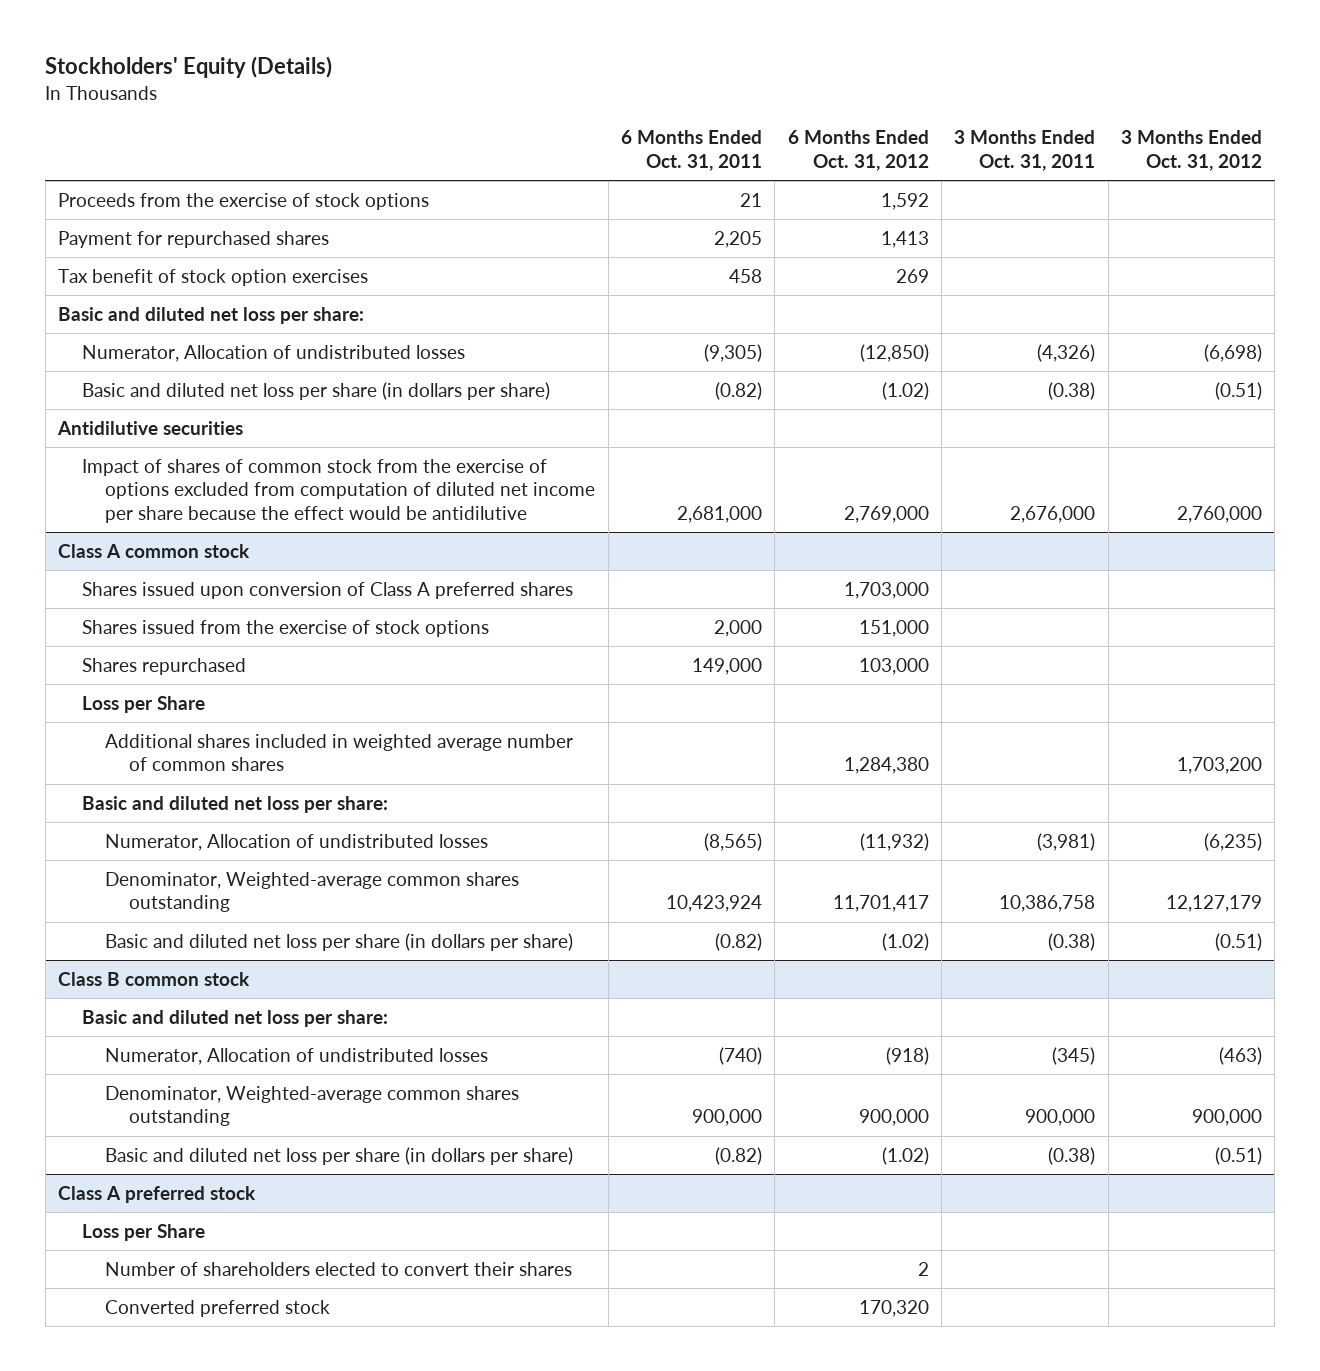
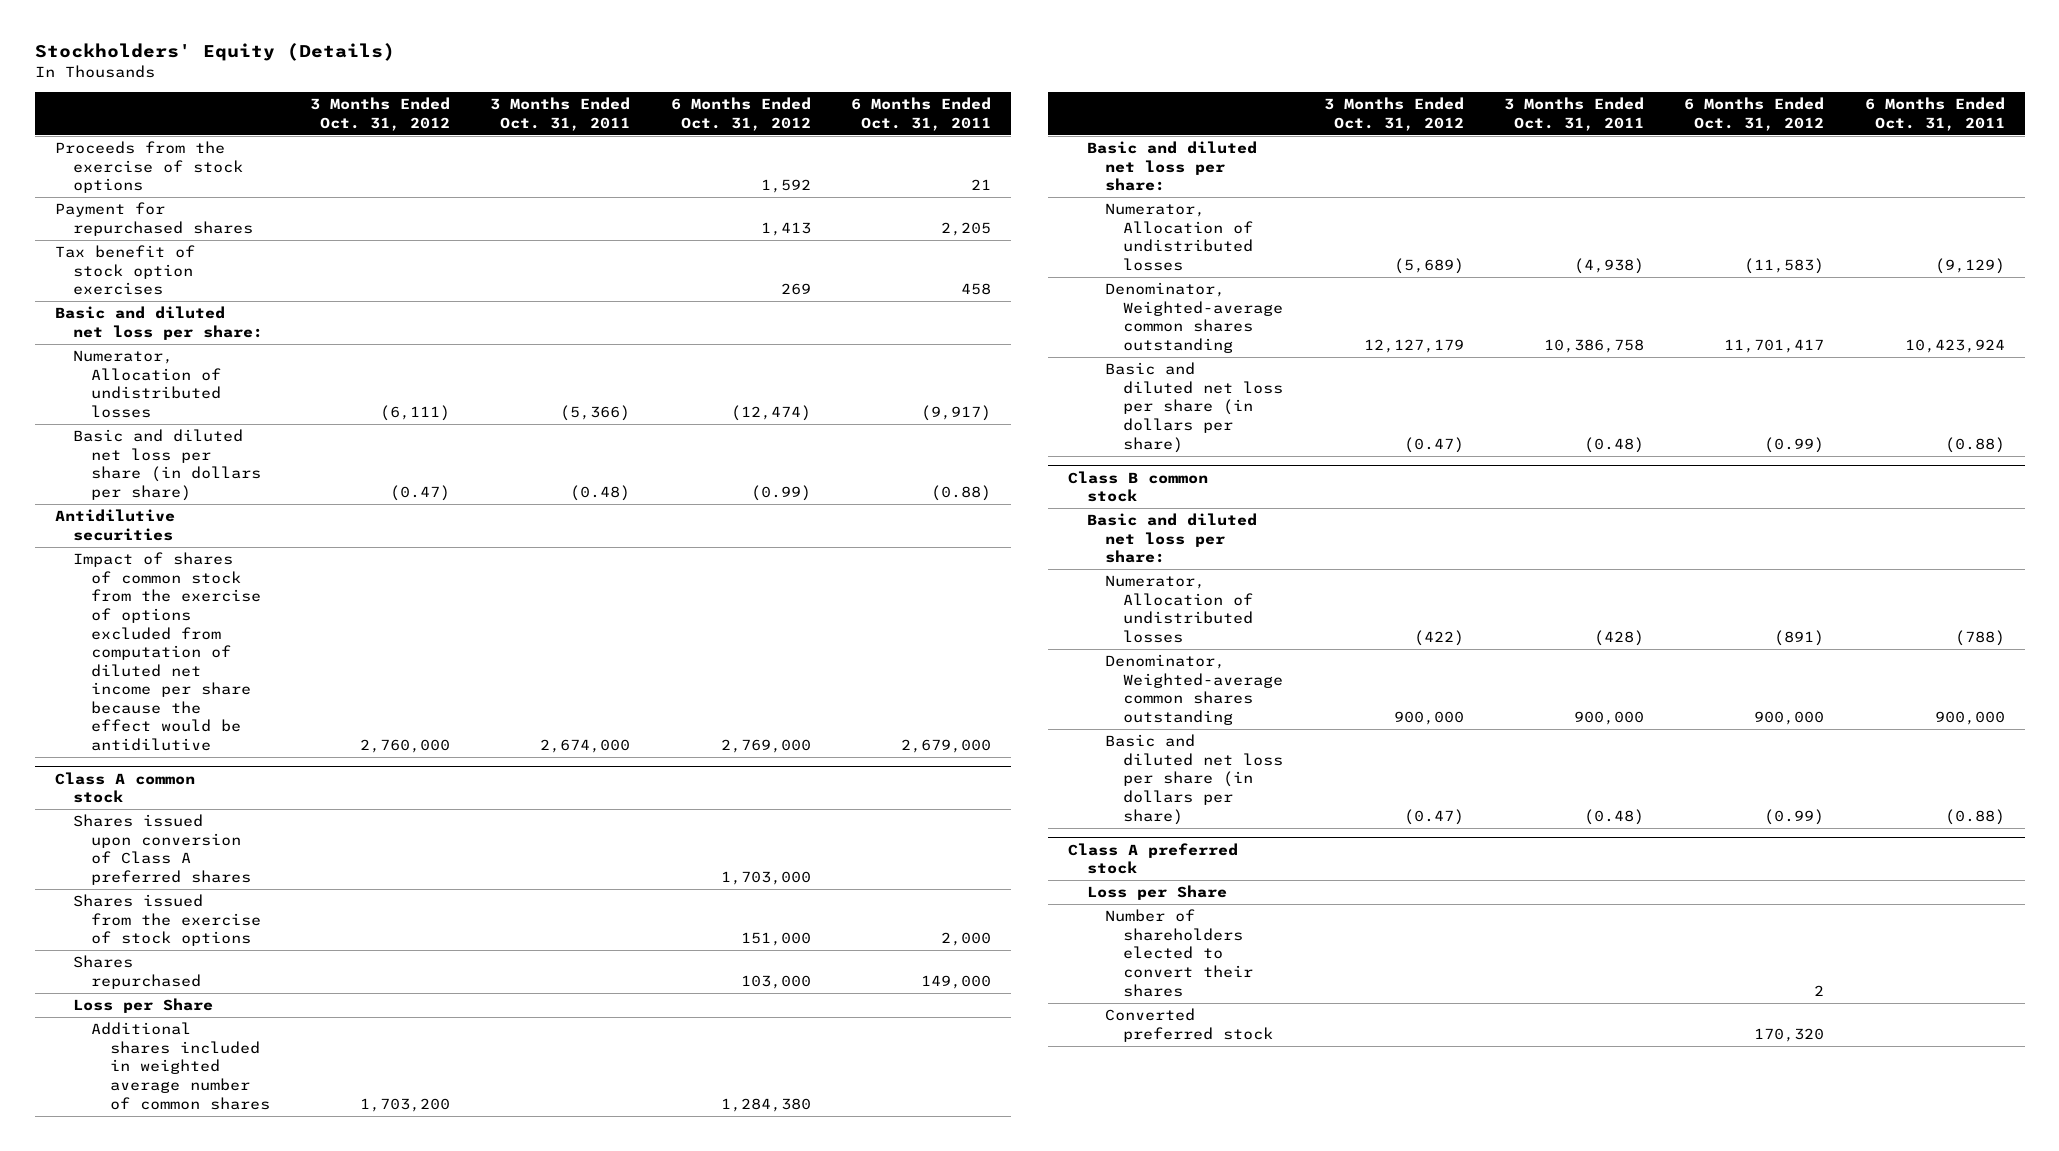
- | 6 Months Ended Oct. 31, 2011 | 6 Months Ended Oct. 31, 2012 | 3 Months Ended Oct. 31, 2011 | 3 Months Ended Oct. 31, 2012
+ | 3 Months Ended Oct. 31, 2012 | 3 Months Ended Oct. 31, 2011 | 6 Months Ended Oct. 31, 2012 | 6 Months Ended Oct. 31, 2011
- Numerator, Allocation of undistributed losses | (9,305) | (12,850) | (4,326) | (6,698)
- Basic and diluted net loss per share (in dollars per share) | (0.82) | (1.02) | (0.38) | (0.51)
+ Numerator, Allocation of undistributed losses | (6,111) | (5,366) | (12,474) | (9,917)
+ Basic and diluted net loss per share (in dollars per share) | (0.47) | (0.48) | (0.99) | (0.88)
- Impact of shares of common stock from the exercise of options excluded from computation of diluted net income per share because the effect would be antidilutive | 2,681,000 | 2,769,000 | 2,676,000 | 2,760,000
+ Impact of shares of common stock from the exercise of options excluded from computation of diluted net income per share because the effect would be antidilutive | 2,760,000 | 2,674,000 | 2,769,000 | 2,679,000
@ Class A common stock
- Numerator, Allocation of undistributed losses | (8,565) | (11,932) | (3,981) | (6,235)
+ Numerator, Allocation of undistributed losses | (5,689) | (4,938) | (11,583) | (9,129)
- Basic and diluted net loss per share (in dollars per share) | (0.82) | (1.02) | (0.38) | (0.51)
+ Basic and diluted net loss per share (in dollars per share) | (0.47) | (0.48) | (0.99) | (0.88)
@ Class B common stock
- Numerator, Allocation of undistributed losses | (740) | (918) | (345) | (463)
+ Numerator, Allocation of undistributed losses | (422) | (428) | (891) | (788)
- Basic and diluted net loss per share (in dollars per share) | (0.82) | (1.02) | (0.38) | (0.51)
+ Basic and diluted net loss per share (in dollars per share) | (0.47) | (0.48) | (0.99) | (0.88)

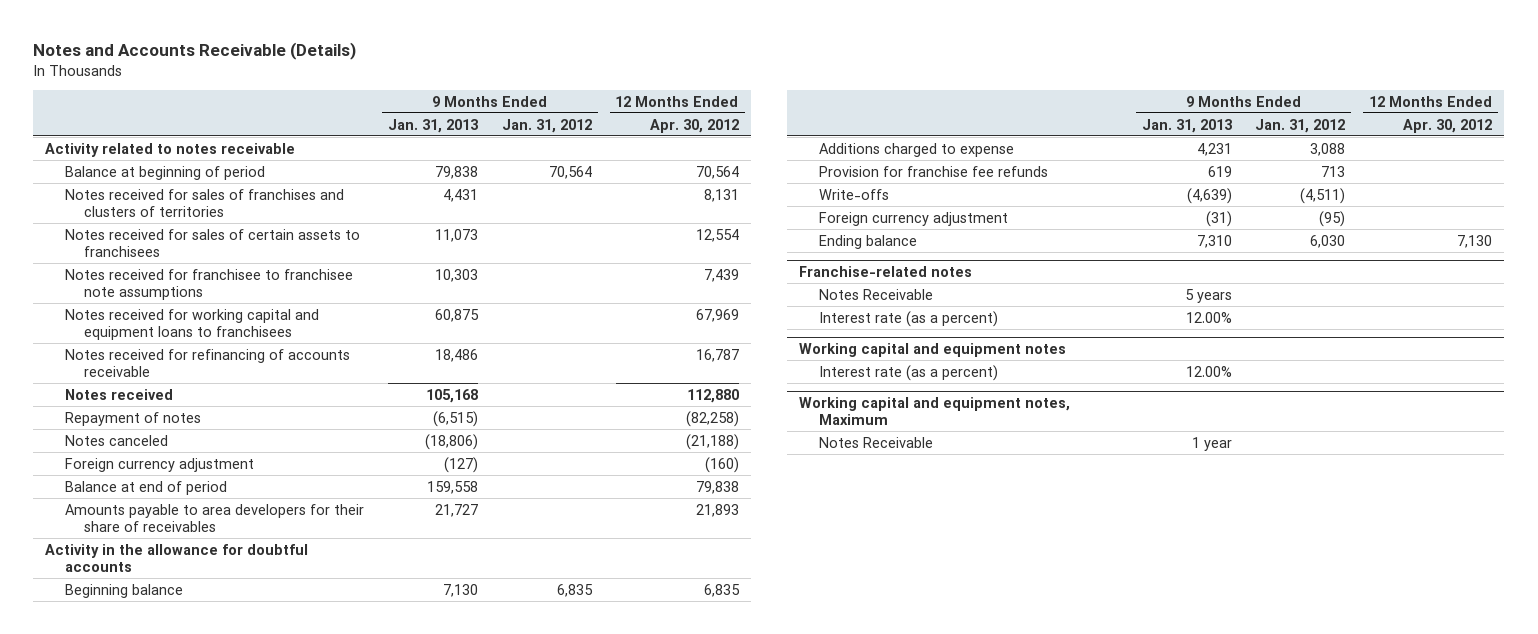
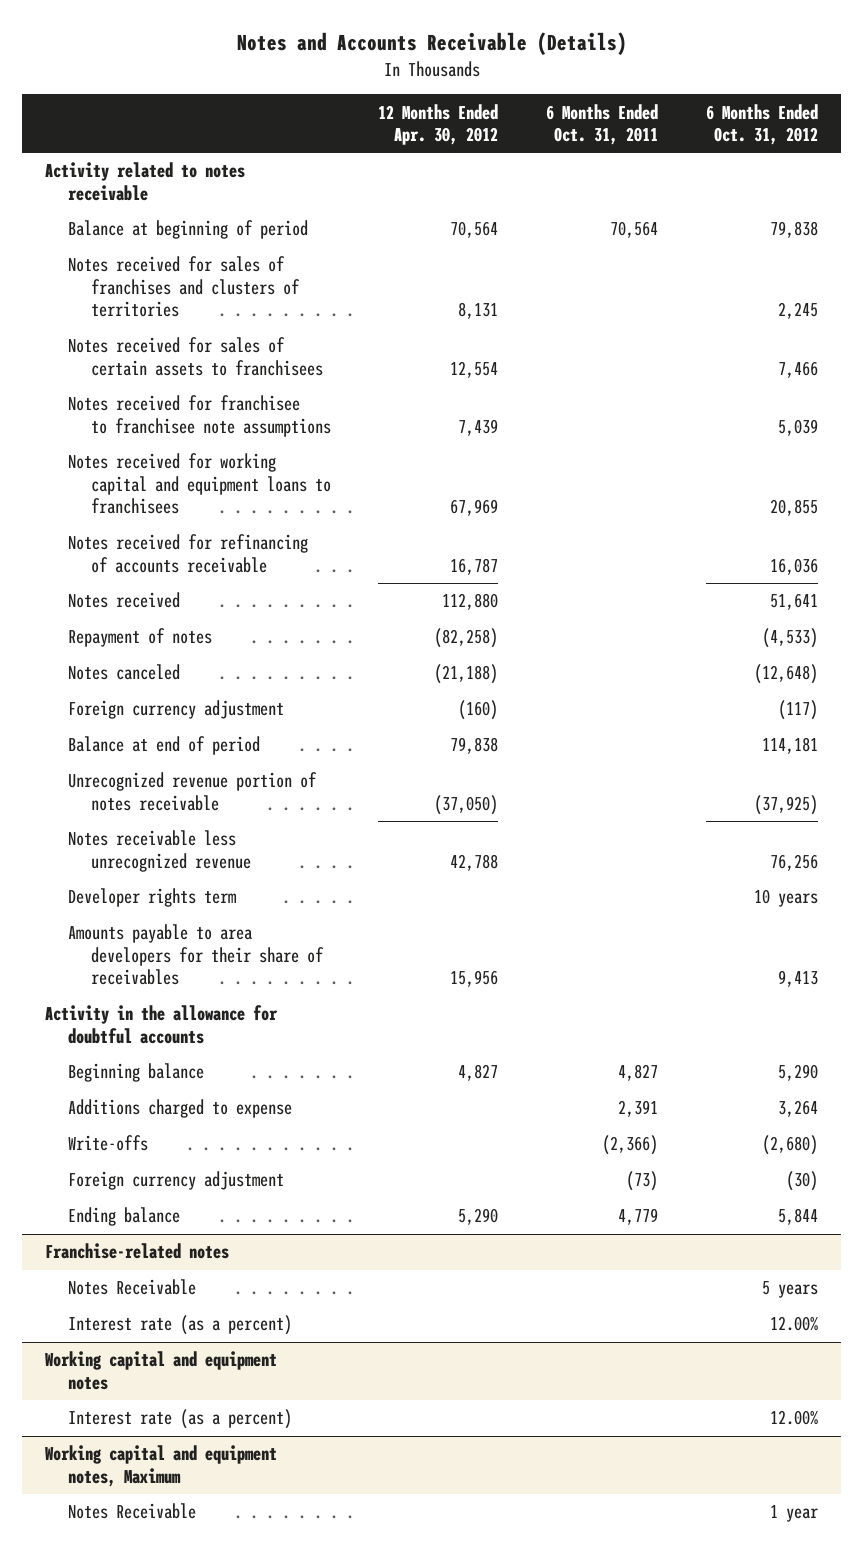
- | 9 Months Ended Jan. 31, 2013 | 9 Months Ended Jan. 31, 2012 | 12 Months Ended Apr. 30, 2012
+ | 12 Months Ended Apr. 30, 2012 | 6 Months Ended Oct. 31, 2011 | 6 Months Ended Oct. 31, 2012
- Amounts payable to area developers for their share of receivables | 21,727 | | 21,893
+ Unrecognized revenue portion of notes receivable | (37,050) | | (37,925)
+ Notes receivable less unrecognized revenue | 42,788 | | 76,256
+ Developer rights term | | | 10 years
+ Amounts payable to area developers for their share of receivables | 15,956 | | 9,413
- Beginning balance | 7,130 | 6,835 | 6,835
+ Beginning balance | 4,827 | 4,827 | 5,290
- Provision for franchise fee refunds | 619 | 713 |
- Ending balance | 7,310 | 6,030 | 7,130
+ Ending balance | 5,290 | 4,779 | 5,844

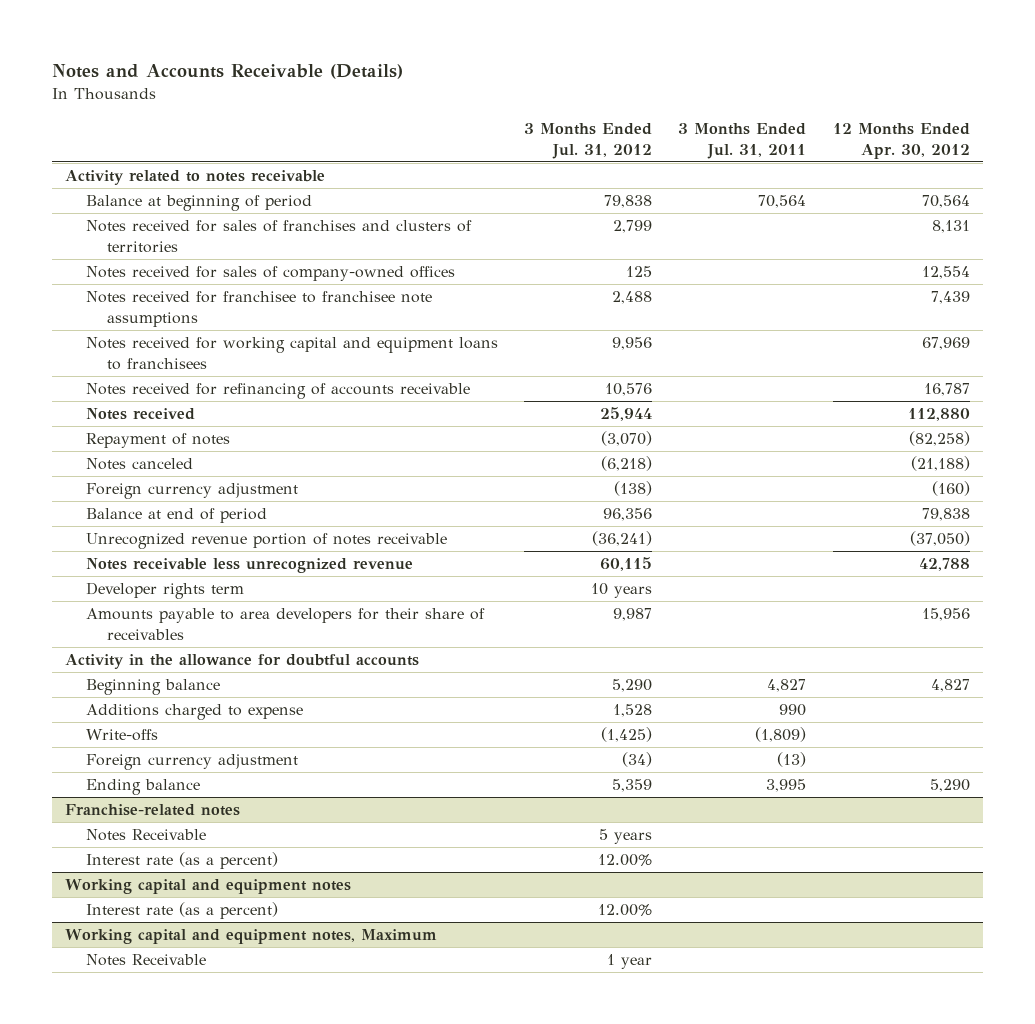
- | 12 Months Ended Apr. 30, 2012 | 6 Months Ended Oct. 31, 2011 | 6 Months Ended Oct. 31, 2012
+ | 3 Months Ended Jul. 31, 2012 | 3 Months Ended Jul. 31, 2011 | 12 Months Ended Apr. 30, 2012
- Notes received for sales of certain assets to franchisees | 12,554 | | 7,466
+ Notes received for sales of company-owned offices | 125 | | 12,554

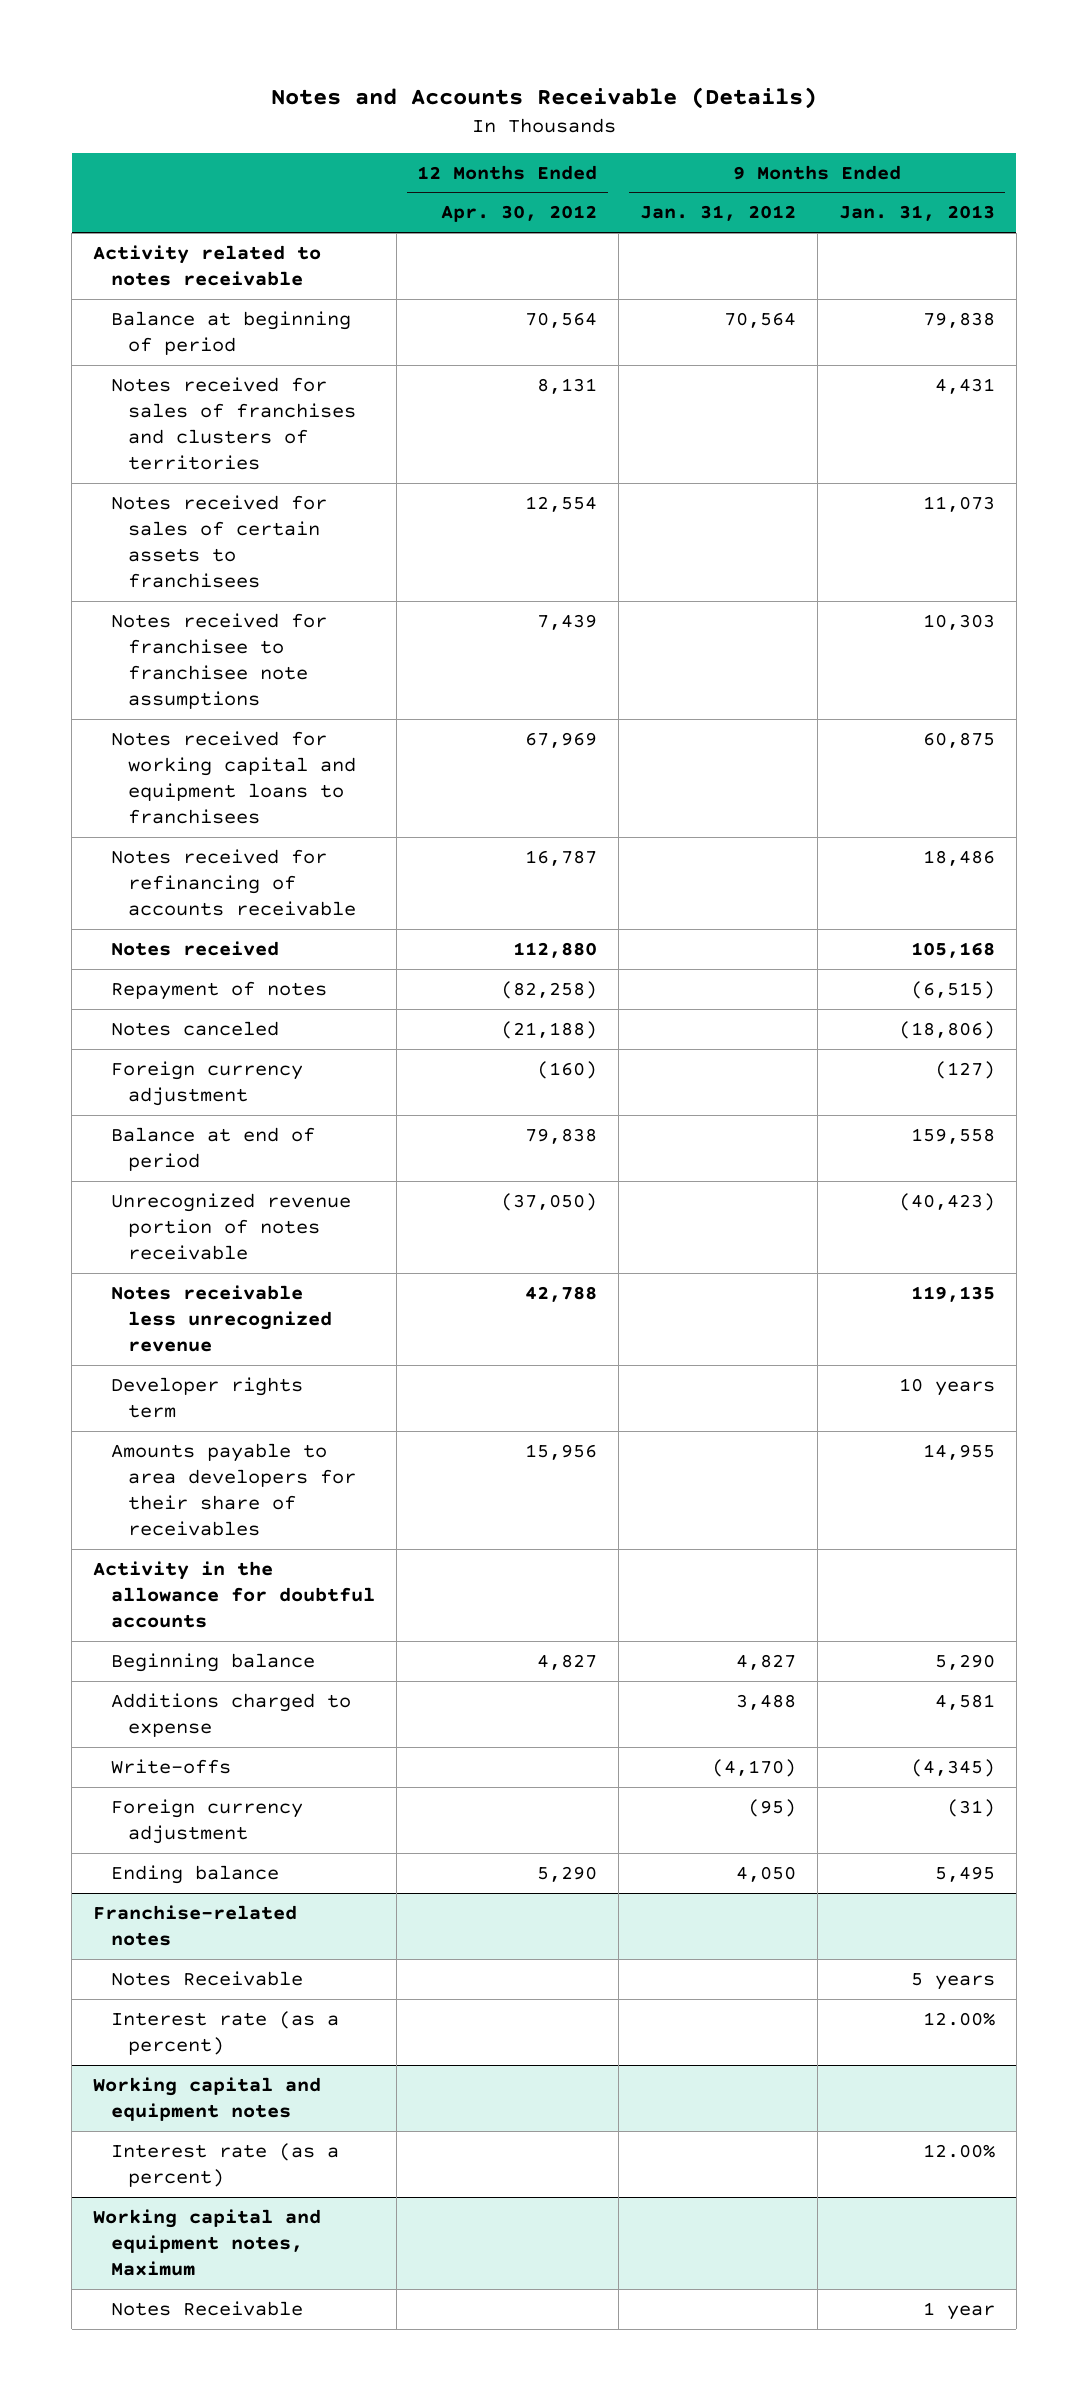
- | 3 Months Ended Jul. 31, 2012 | 3 Months Ended Jul. 31, 2011 | 12 Months Ended Apr. 30, 2012
+ | 12 Months Ended Apr. 30, 2012 | 9 Months Ended Jan. 31, 2012 | 9 Months Ended Jan. 31, 2013
- Notes received for sales of company-owned offices | 125 | | 12,554
+ Notes received for sales of certain assets to franchisees | 12,554 | | 11,073

